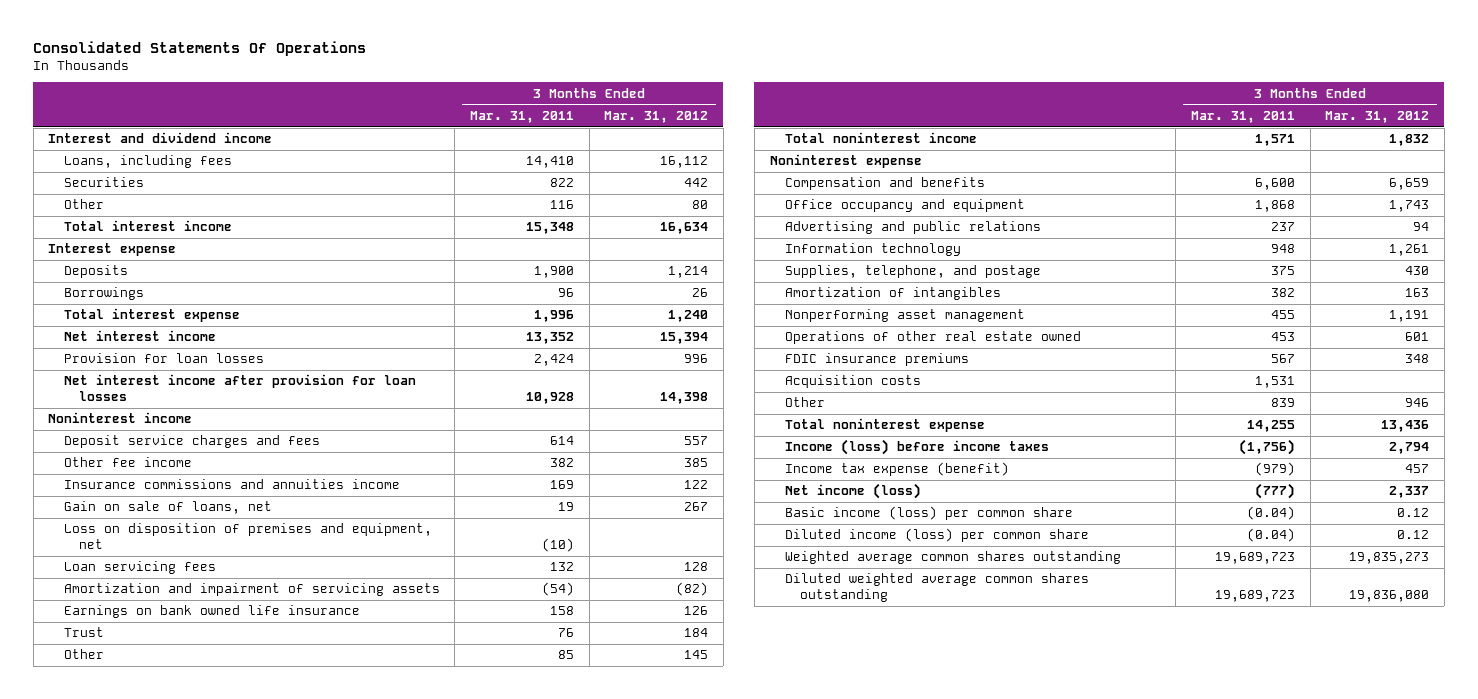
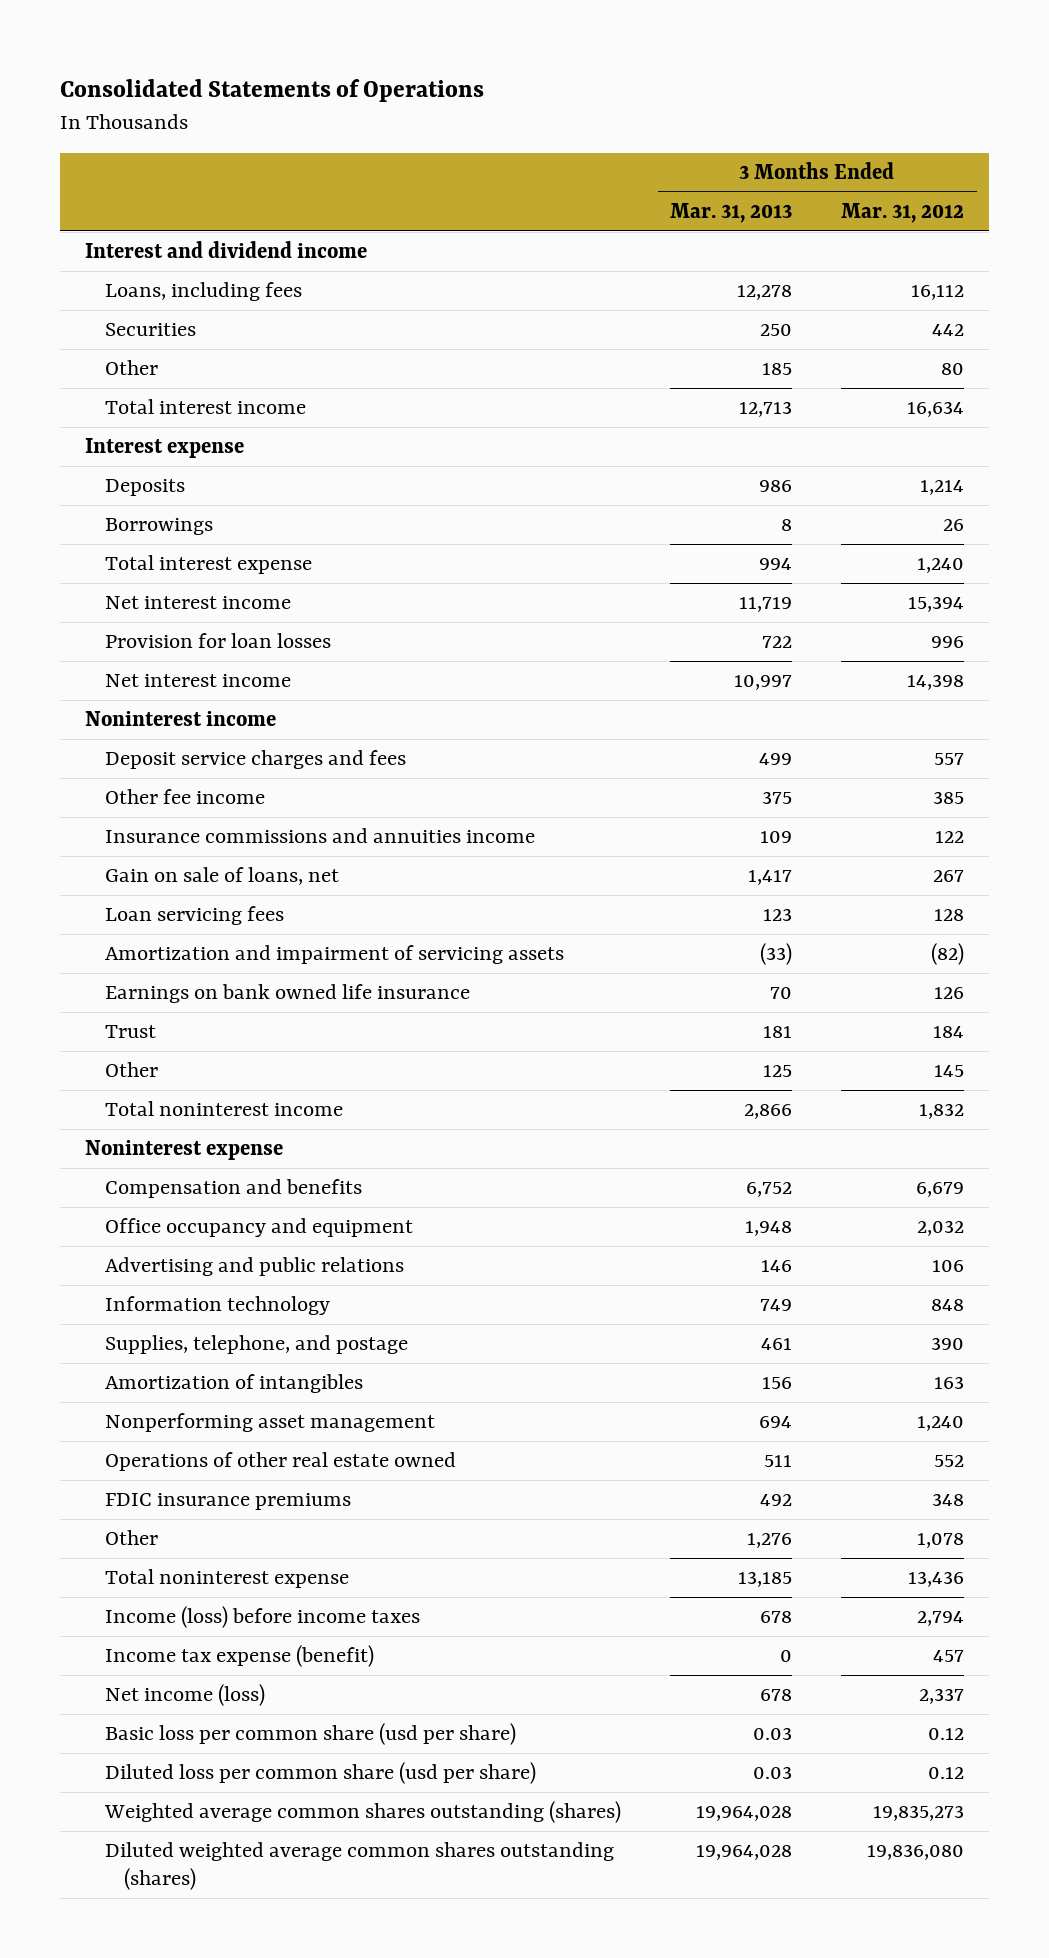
- Consolidated Statements Of Operations
+ Consolidated Statements of Operations
- | 3 Months Ended Mar. 31, 2011 | 3 Months Ended Mar. 31, 2012
+ | 3 Months Ended Mar. 31, 2013 | 3 Months Ended Mar. 31, 2012
- Net interest income after provision for loan losses | 10,928 | 14,398
+ Net interest income | 10,997 | 14,398
- Loss on disposition of premises and equipment, net | (10) |
- Compensation and benefits | 6,600 | 6,659
- Office occupancy and equipment | 1,868 | 1,743
- Advertising and public relations | 237 | 94
- Information technology | 948 | 1,261
- Supplies, telephone, and postage | 375 | 430
+ Compensation and benefits | 6,752 | 6,679
+ Office occupancy and equipment | 1,948 | 2,032
+ Advertising and public relations | 146 | 106
+ Information technology | 749 | 848
+ Supplies, telephone, and postage | 461 | 390
- Nonperforming asset management | 455 | 1,191
- Operations of other real estate owned | 453 | 601
+ Nonperforming asset management | 694 | 1,240
+ Operations of other real estate owned | 511 | 552
- Acquisition costs | 1,531 |
- Other | 839 | 946
+ Other | 1,276 | 1,078
- Basic income (loss) per common share | (0.04) | 0.12
- Diluted income (loss) per common share | (0.04) | 0.12
- Weighted average common shares outstanding | 19,689,723 | 19,835,273
- Diluted weighted average common shares outstanding | 19,689,723 | 19,836,080
+ Basic loss per common share (usd per share) | 0.03 | 0.12
+ Diluted loss per common share (usd per share) | 0.03 | 0.12
+ Weighted average common shares outstanding (shares) | 19,964,028 | 19,835,273
+ Diluted weighted average common shares outstanding (shares) | 19,964,028 | 19,836,080

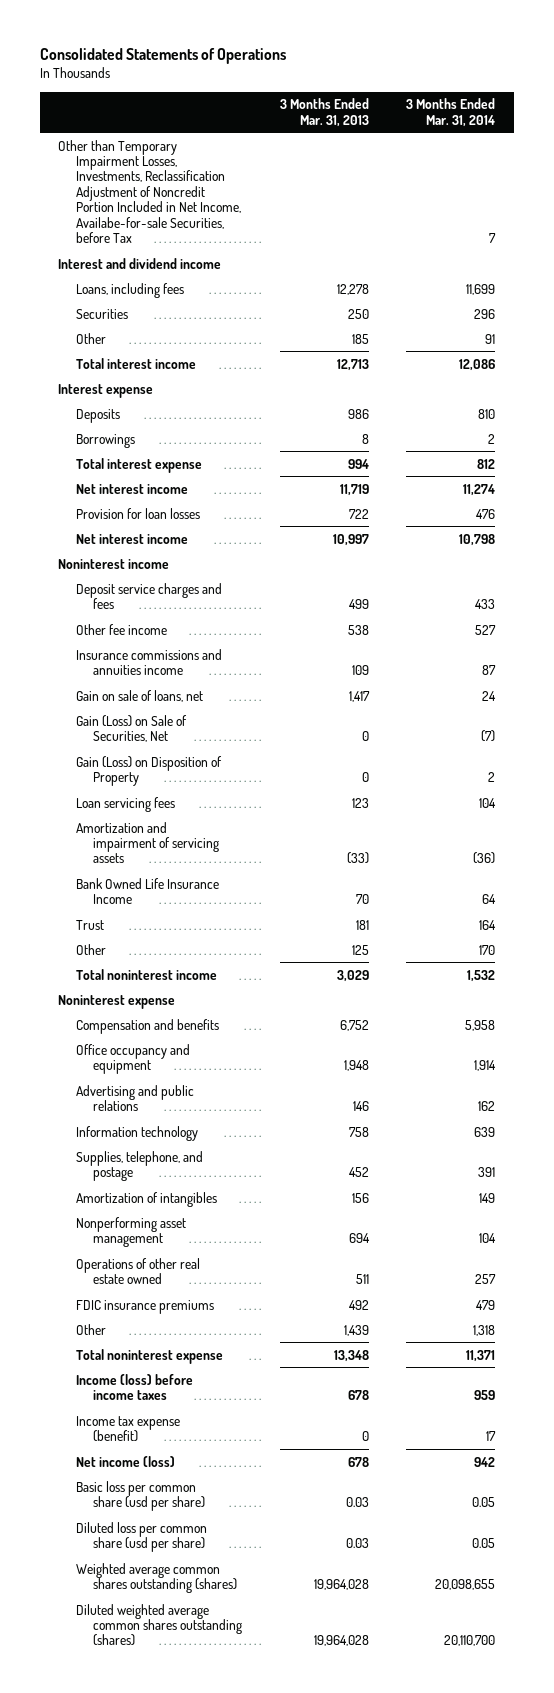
- | 3 Months Ended Mar. 31, 2013 | 3 Months Ended Mar. 31, 2012
+ | 3 Months Ended Mar. 31, 2013 | 3 Months Ended Mar. 31, 2014
+ Other than Temporary Impairment Losses, Investments, Reclassification Adjustment of Noncredit Portion Included in Net Income, Availabe-for-sale Securities, before Tax | | 7
- Other fee income | 375 | 385
+ Other fee income | 538 | 527
+ Gain (Loss) on Sale of Securities, Net | 0 | (7)
+ Gain (Loss) on Disposition of Property | 0 | 2
- Earnings on bank owned life insurance | 70 | 126
+ Bank Owned Life Insurance Income | 70 | 64
- Total noninterest income | 2,866 | 1,832
+ Total noninterest income | 3,029 | 1,532
- Information technology | 749 | 848
- Supplies, telephone, and postage | 461 | 390
+ Information technology | 758 | 639
+ Supplies, telephone, and postage | 452 | 391
- Other | 1,276 | 1,078
- Total noninterest expense | 13,185 | 13,436
+ Other | 1,439 | 1,318
+ Total noninterest expense | 13,348 | 11,371

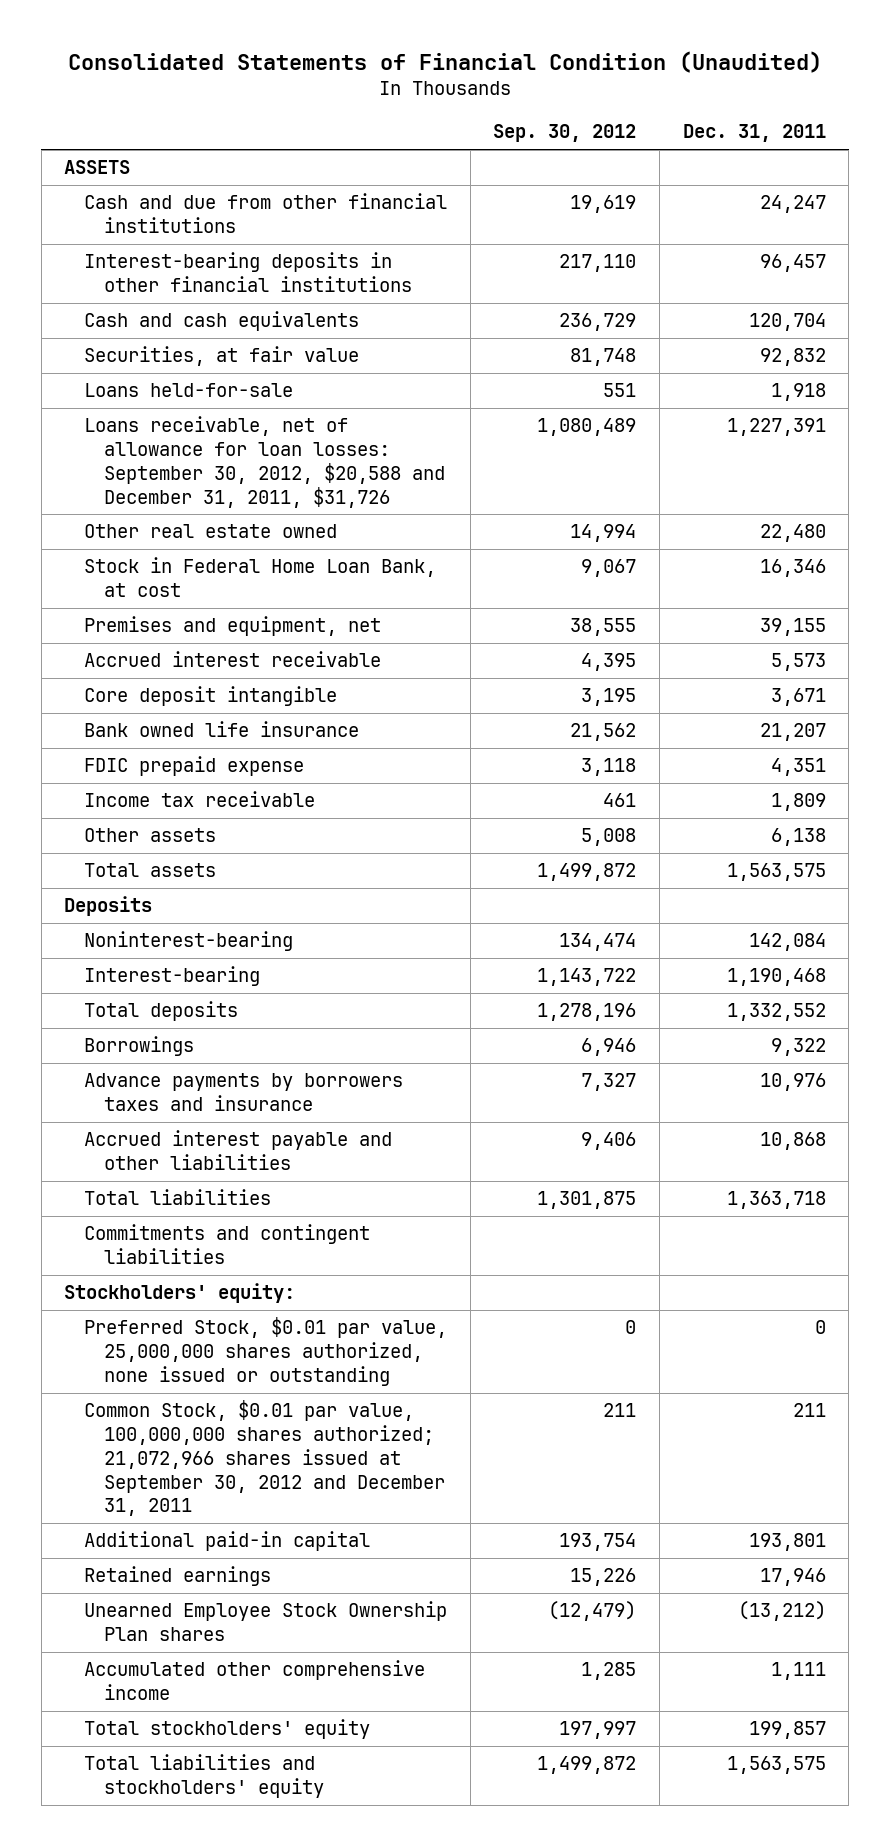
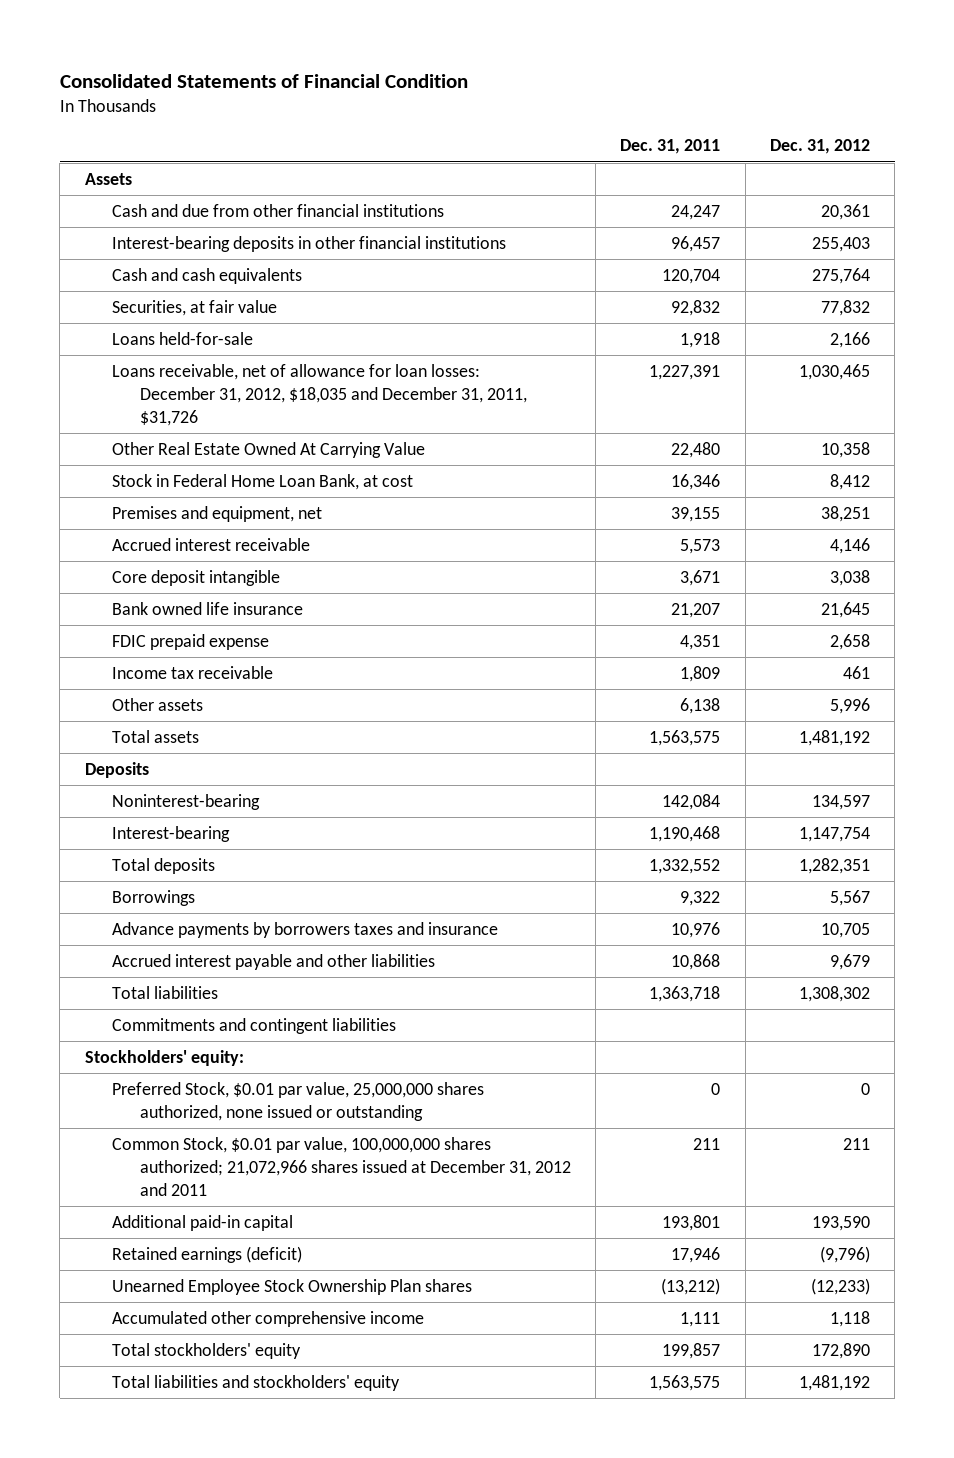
- Consolidated Statements of Financial Condition (Unaudited)
+ Consolidated Statements of Financial Condition
- | Sep. 30, 2012 | Dec. 31, 2011
+ | Dec. 31, 2011 | Dec. 31, 2012
- ASSETS
+ Assets
- Loans receivable, net of allowance for loan losses: September 30, 2012, $20,588 and December 31, 2011, $31,726 | 1,080,489 | 1,227,391
- Other real estate owned | 14,994 | 22,480
+ Loans receivable, net of allowance for loan losses: December 31, 2012, $18,035 and December 31, 2011, $31,726 | 1,227,391 | 1,030,465
+ Other Real Estate Owned At Carrying Value | 22,480 | 10,358
- Common Stock, $0.01 par value, 100,000,000 shares authorized; 21,072,966 shares issued at September 30, 2012 and December 31, 2011 | 211 | 211
+ Common Stock, $0.01 par value, 100,000,000 shares authorized; 21,072,966 shares issued at December 31, 2012 and 2011 | 211 | 211
- Retained earnings | 15,226 | 17,946
+ Retained earnings (deficit) | 17,946 | (9,796)

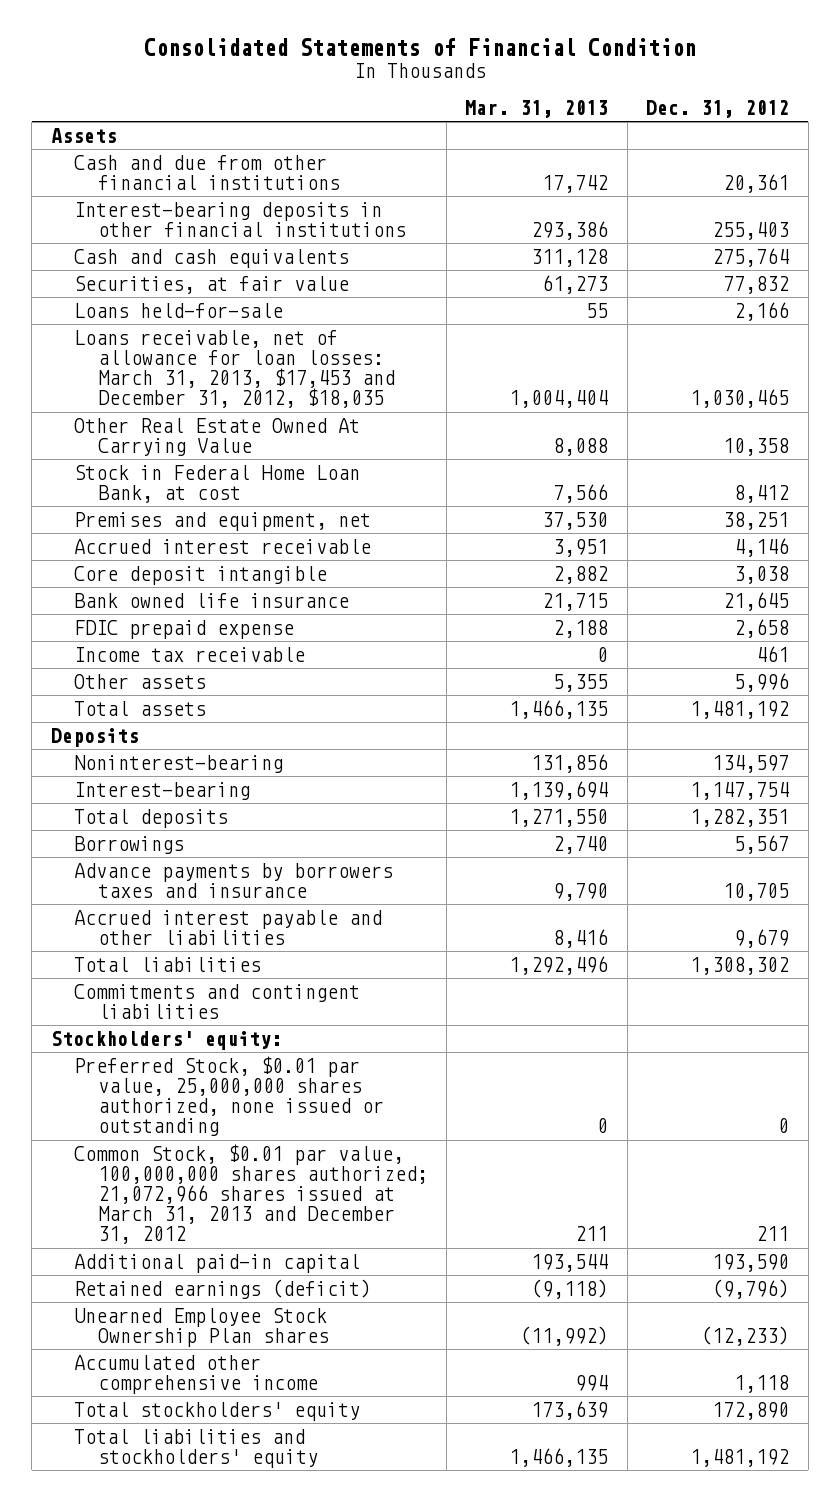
- | Dec. 31, 2011 | Dec. 31, 2012
+ | Mar. 31, 2013 | Dec. 31, 2012
- Loans receivable, net of allowance for loan losses: December 31, 2012, $18,035 and December 31, 2011, $31,726 | 1,227,391 | 1,030,465
+ Loans receivable, net of allowance for loan losses: March 31, 2013, $17,453 and December 31, 2012, $18,035 | 1,004,404 | 1,030,465
- Common Stock, $0.01 par value, 100,000,000 shares authorized; 21,072,966 shares issued at December 31, 2012 and 2011 | 211 | 211
+ Common Stock, $0.01 par value, 100,000,000 shares authorized; 21,072,966 shares issued at March 31, 2013 and December 31, 2012 | 211 | 211

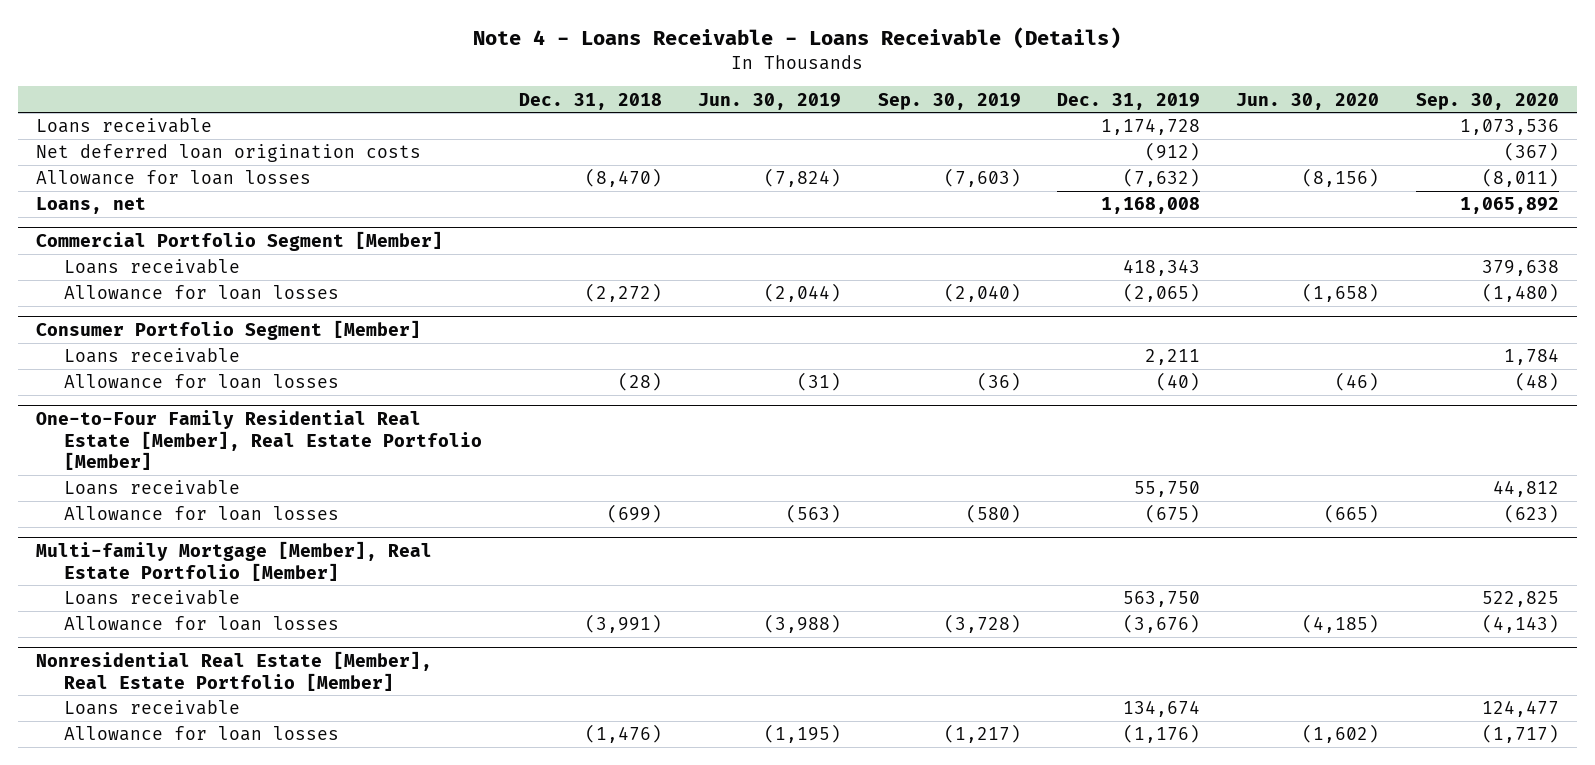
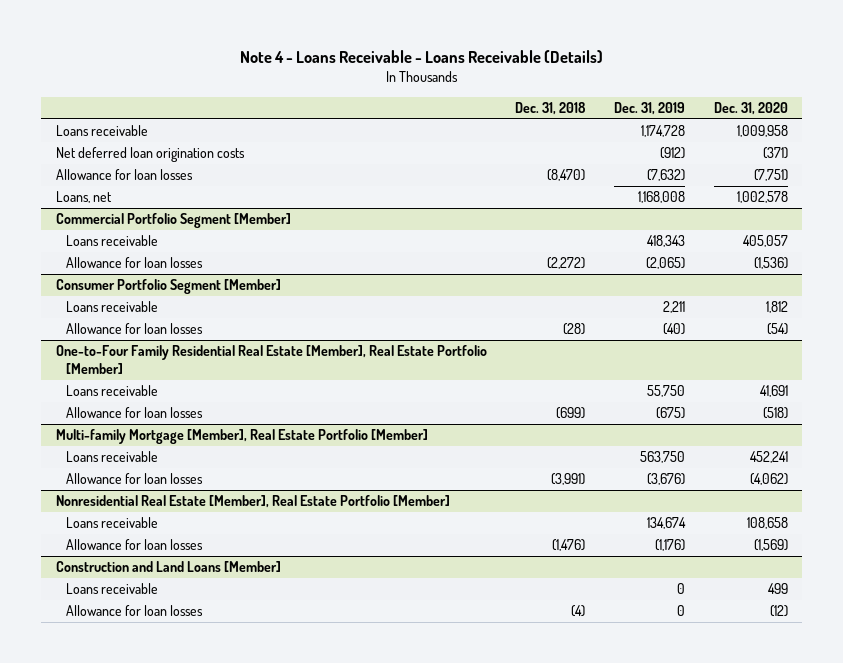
- | Dec. 31, 2018 | Jun. 30, 2019 | Sep. 30, 2019 | Dec. 31, 2019 | Jun. 30, 2020 | Sep. 30, 2020
+ | Dec. 31, 2018 | Dec. 31, 2019 | Dec. 31, 2020
+ Construction and Land Loans [Member]
+ Loans receivable | | 0 | 499
+ Allowance for loan losses | (4) | 0 | (12)

